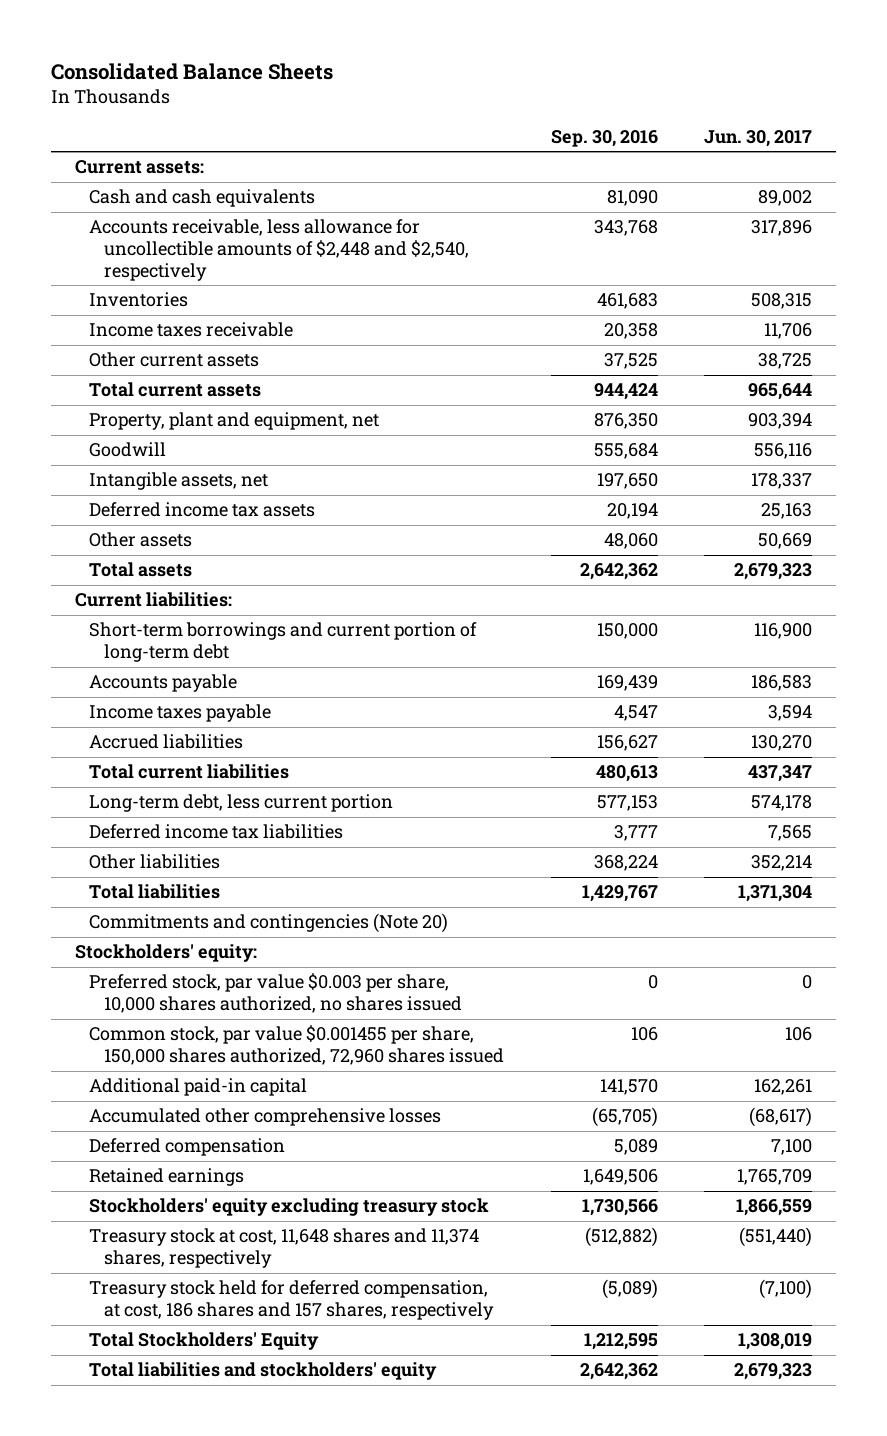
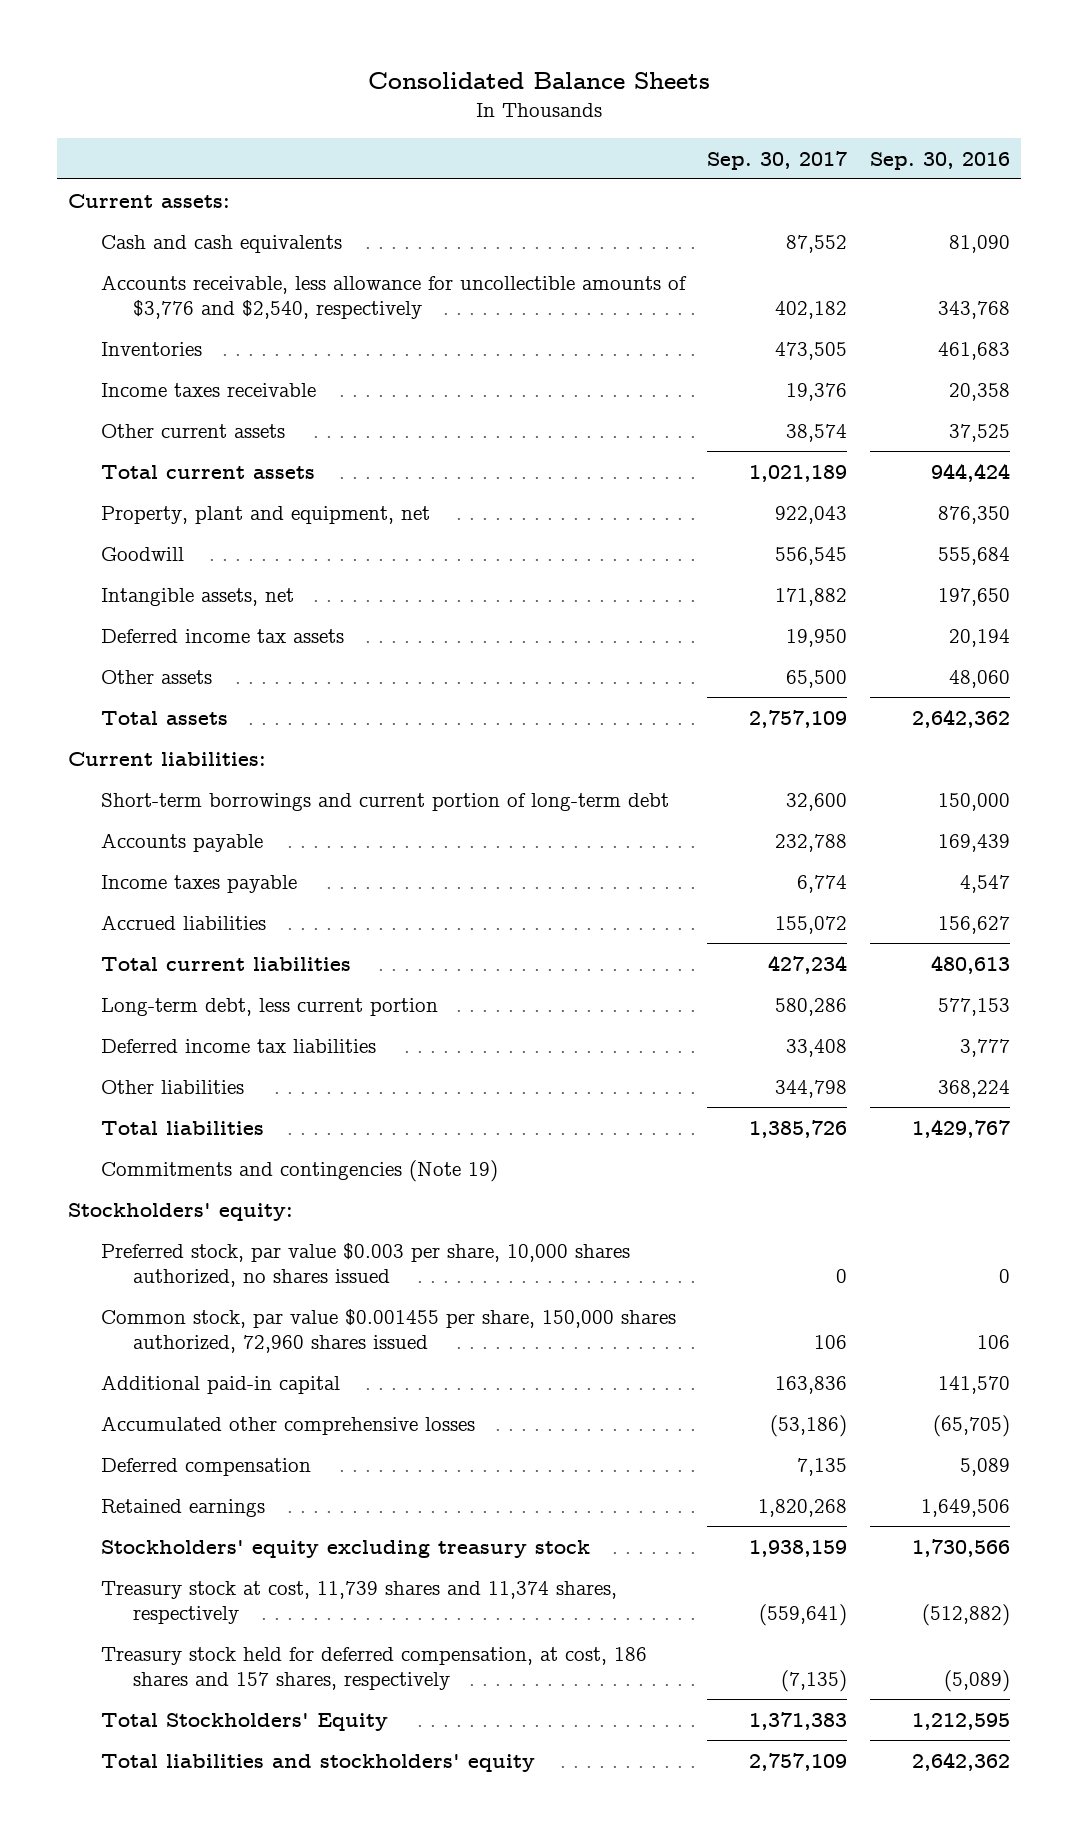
- | Sep. 30, 2016 | Jun. 30, 2017
+ | Sep. 30, 2017 | Sep. 30, 2016
- Accounts receivable, less allowance for uncollectible amounts of $2,448 and $2,540, respectively | 343,768 | 317,896
+ Accounts receivable, less allowance for uncollectible amounts of $3,776 and $2,540, respectively | 402,182 | 343,768
- Commitments and contingencies (Note 20)
+ Commitments and contingencies (Note 19)
- Treasury stock at cost, 11,648 shares and 11,374 shares, respectively | (512,882) | (551,440)
+ Treasury stock at cost, 11,739 shares and 11,374 shares, respectively | (559,641) | (512,882)

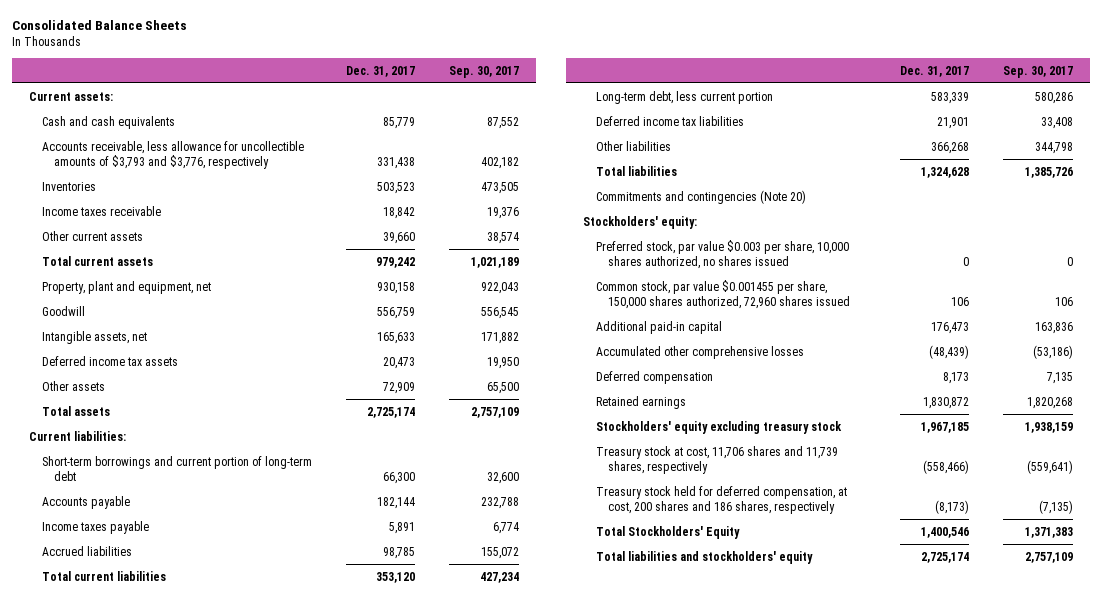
- | Sep. 30, 2017 | Sep. 30, 2016
+ | Dec. 31, 2017 | Sep. 30, 2017
- Accounts receivable, less allowance for uncollectible amounts of $3,776 and $2,540, respectively | 402,182 | 343,768
+ Accounts receivable, less allowance for uncollectible amounts of $3,793 and $3,776, respectively | 331,438 | 402,182
- Commitments and contingencies (Note 19)
+ Commitments and contingencies (Note 20)
- Treasury stock at cost, 11,739 shares and 11,374 shares, respectively | (559,641) | (512,882)
- Treasury stock held for deferred compensation, at cost, 186 shares and 157 shares, respectively | (7,135) | (5,089)
+ Treasury stock at cost, 11,706 shares and 11,739 shares, respectively | (558,466) | (559,641)
+ Treasury stock held for deferred compensation, at cost, 200 shares and 186 shares, respectively | (8,173) | (7,135)

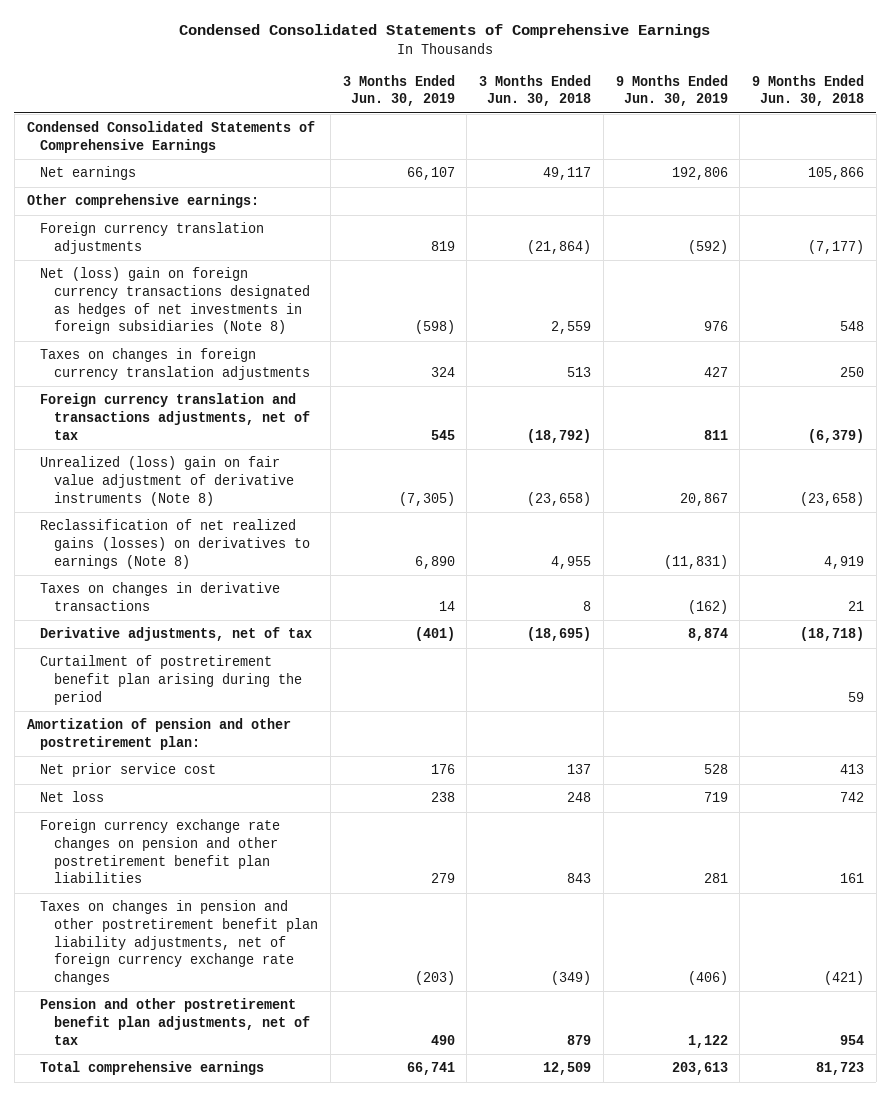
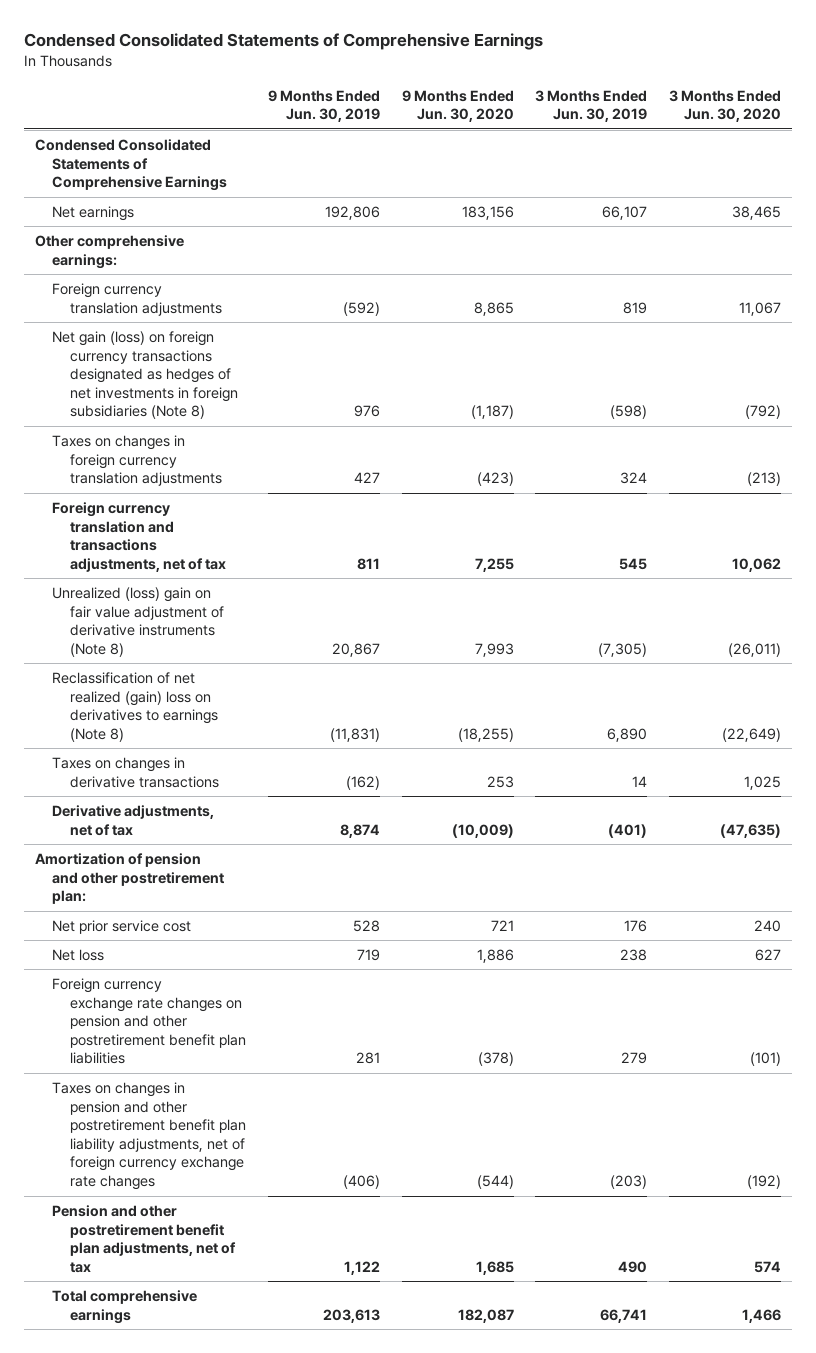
- | 3 Months Ended Jun. 30, 2019 | 3 Months Ended Jun. 30, 2018 | 9 Months Ended Jun. 30, 2019 | 9 Months Ended Jun. 30, 2018
+ | 9 Months Ended Jun. 30, 2019 | 9 Months Ended Jun. 30, 2020 | 3 Months Ended Jun. 30, 2019 | 3 Months Ended Jun. 30, 2020
- Net (loss) gain on foreign currency transactions designated as hedges of net investments in foreign subsidiaries (Note 8) | (598) | 2,559 | 976 | 548
+ Net gain (loss) on foreign currency transactions designated as hedges of net investments in foreign subsidiaries (Note 8) | 976 | (1,187) | (598) | (792)
- Reclassification of net realized gains (losses) on derivatives to earnings (Note 8) | 6,890 | 4,955 | (11,831) | 4,919
+ Reclassification of net realized (gain) loss on derivatives to earnings (Note 8) | (11,831) | (18,255) | 6,890 | (22,649)
- Curtailment of postretirement benefit plan arising during the period | | | | 59

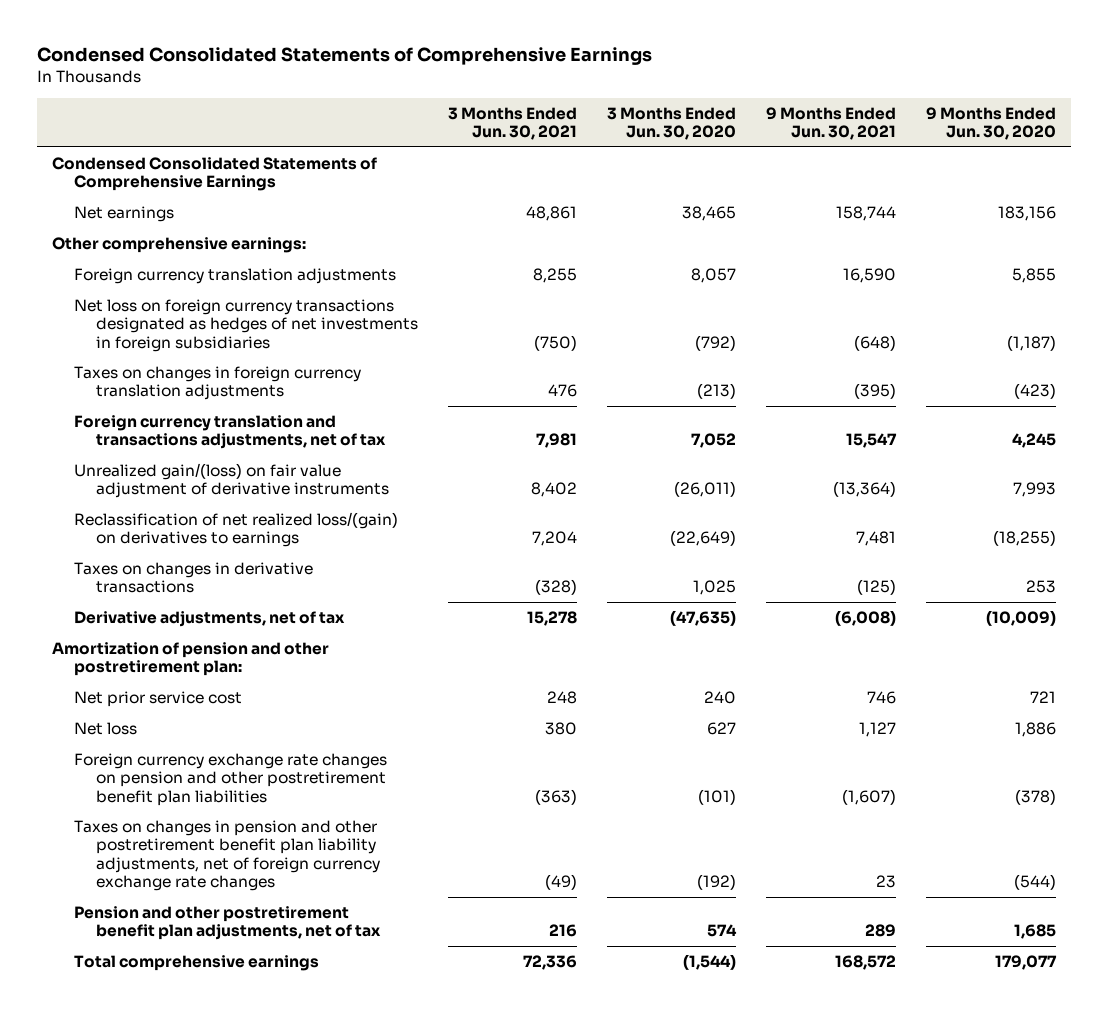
- | 9 Months Ended Jun. 30, 2019 | 9 Months Ended Jun. 30, 2020 | 3 Months Ended Jun. 30, 2019 | 3 Months Ended Jun. 30, 2020
+ | 3 Months Ended Jun. 30, 2021 | 3 Months Ended Jun. 30, 2020 | 9 Months Ended Jun. 30, 2021 | 9 Months Ended Jun. 30, 2020
- Foreign currency translation adjustments | (592) | 8,865 | 819 | 11,067
- Net gain (loss) on foreign currency transactions designated as hedges of net investments in foreign subsidiaries (Note 8) | 976 | (1,187) | (598) | (792)
+ Foreign currency translation adjustments | 8,255 | 8,057 | 16,590 | 5,855
+ Net loss on foreign currency transactions designated as hedges of net investments in foreign subsidiaries | (750) | (792) | (648) | (1,187)
- Foreign currency translation and transactions adjustments, net of tax | 811 | 7,255 | 545 | 10,062
- Unrealized (loss) gain on fair value adjustment of derivative instruments (Note 8) | 20,867 | 7,993 | (7,305) | (26,011)
- Reclassification of net realized (gain) loss on derivatives to earnings (Note 8) | (11,831) | (18,255) | 6,890 | (22,649)
+ Foreign currency translation and transactions adjustments, net of tax | 7,981 | 7,052 | 15,547 | 4,245
+ Unrealized gain/(loss) on fair value adjustment of derivative instruments | 8,402 | (26,011) | (13,364) | 7,993
+ Reclassification of net realized loss/(gain) on derivatives to earnings | 7,204 | (22,649) | 7,481 | (18,255)
- Total comprehensive earnings | 203,613 | 182,087 | 66,741 | 1,466
+ Total comprehensive earnings | 72,336 | (1,544) | 168,572 | 179,077

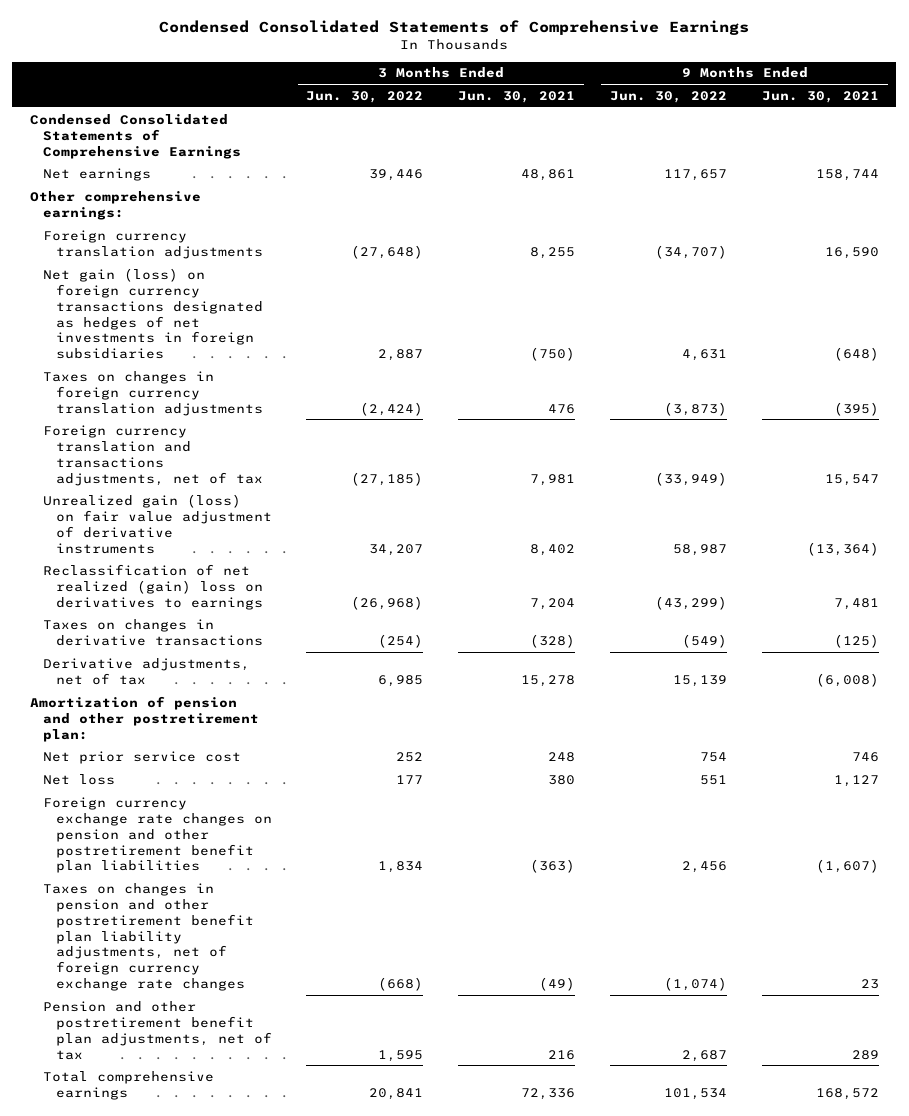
- | 3 Months Ended Jun. 30, 2021 | 3 Months Ended Jun. 30, 2020 | 9 Months Ended Jun. 30, 2021 | 9 Months Ended Jun. 30, 2020
+ | 3 Months Ended Jun. 30, 2022 | 3 Months Ended Jun. 30, 2021 | 9 Months Ended Jun. 30, 2022 | 9 Months Ended Jun. 30, 2021
- Net loss on foreign currency transactions designated as hedges of net investments in foreign subsidiaries | (750) | (792) | (648) | (1,187)
+ Net gain (loss) on foreign currency transactions designated as hedges of net investments in foreign subsidiaries | 2,887 | (750) | 4,631 | (648)
- Unrealized gain/(loss) on fair value adjustment of derivative instruments | 8,402 | (26,011) | (13,364) | 7,993
- Reclassification of net realized loss/(gain) on derivatives to earnings | 7,204 | (22,649) | 7,481 | (18,255)
+ Unrealized gain (loss) on fair value adjustment of derivative instruments | 34,207 | 8,402 | 58,987 | (13,364)
+ Reclassification of net realized (gain) loss on derivatives to earnings | (26,968) | 7,204 | (43,299) | 7,481

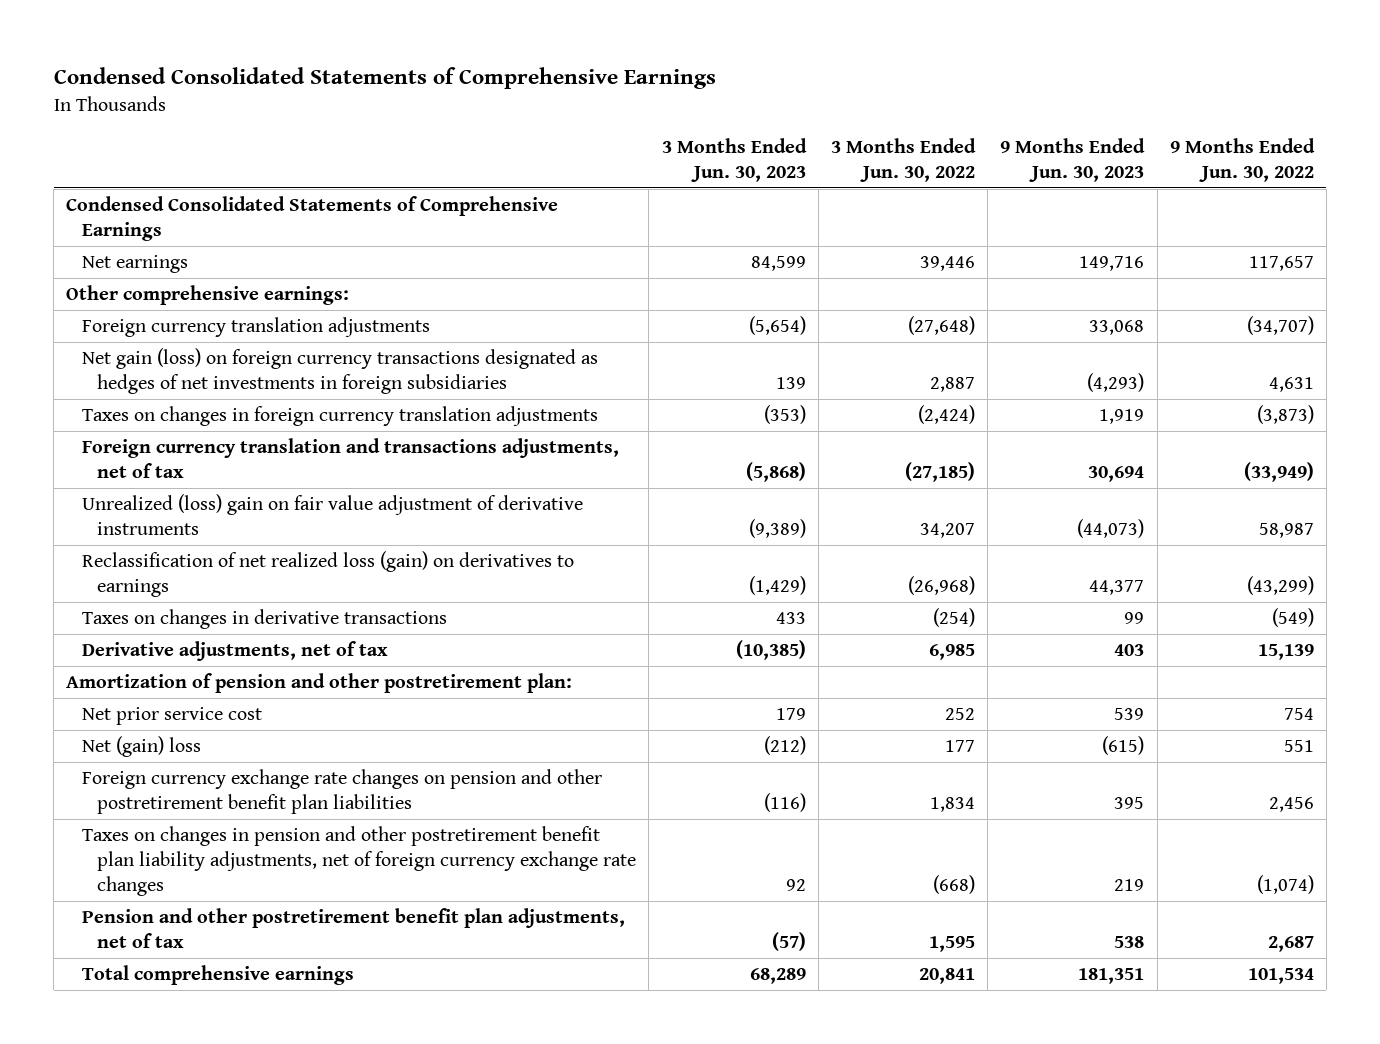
- | 3 Months Ended Jun. 30, 2022 | 3 Months Ended Jun. 30, 2021 | 9 Months Ended Jun. 30, 2022 | 9 Months Ended Jun. 30, 2021
+ | 3 Months Ended Jun. 30, 2023 | 3 Months Ended Jun. 30, 2022 | 9 Months Ended Jun. 30, 2023 | 9 Months Ended Jun. 30, 2022
- Unrealized gain (loss) on fair value adjustment of derivative instruments | 34,207 | 8,402 | 58,987 | (13,364)
- Reclassification of net realized (gain) loss on derivatives to earnings | (26,968) | 7,204 | (43,299) | 7,481
+ Unrealized (loss) gain on fair value adjustment of derivative instruments | (9,389) | 34,207 | (44,073) | 58,987
+ Reclassification of net realized loss (gain) on derivatives to earnings | (1,429) | (26,968) | 44,377 | (43,299)
- Net loss | 177 | 380 | 551 | 1,127
+ Net (gain) loss | (212) | 177 | (615) | 551

